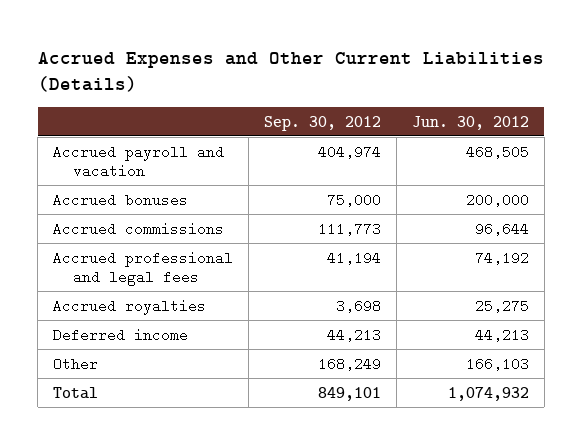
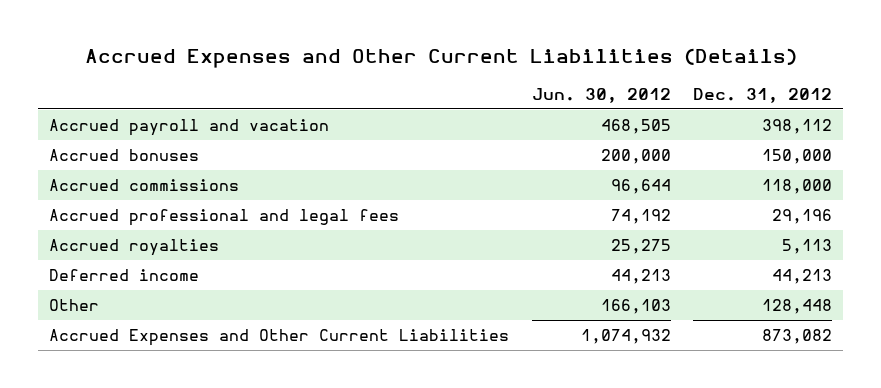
- | Sep. 30, 2012 | Jun. 30, 2012
+ | Jun. 30, 2012 | Dec. 31, 2012
- Total | 849,101 | 1,074,932
+ Accrued Expenses and Other Current Liabilities | 1,074,932 | 873,082

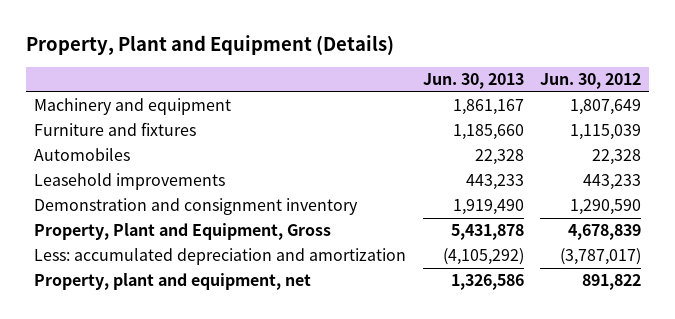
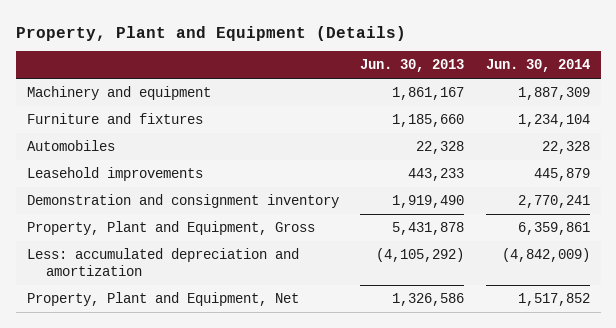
- | Jun. 30, 2013 | Jun. 30, 2012
+ | Jun. 30, 2013 | Jun. 30, 2014
- Property, plant and equipment, net | 1,326,586 | 891,822
+ Property, Plant and Equipment, Net | 1,326,586 | 1,517,852

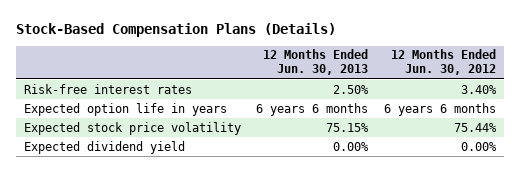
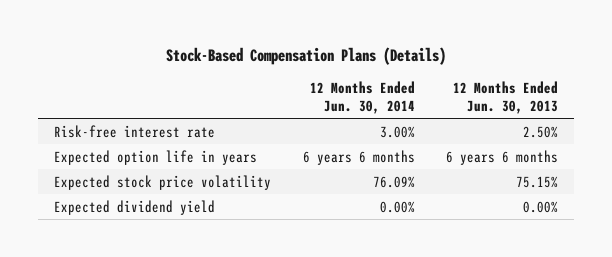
- | 12 Months Ended Jun. 30, 2013 | 12 Months Ended Jun. 30, 2012
+ | 12 Months Ended Jun. 30, 2014 | 12 Months Ended Jun. 30, 2013
- Risk-free interest rates | 2.50% | 3.40%
+ Risk-free interest rate | 3.00% | 2.50%

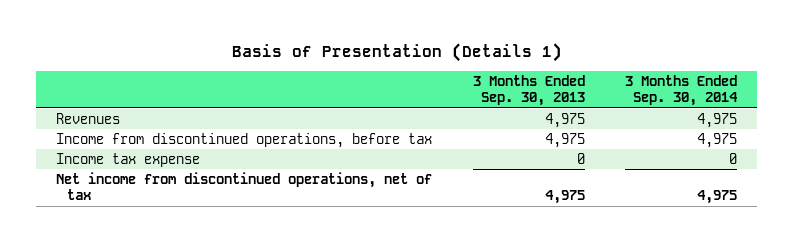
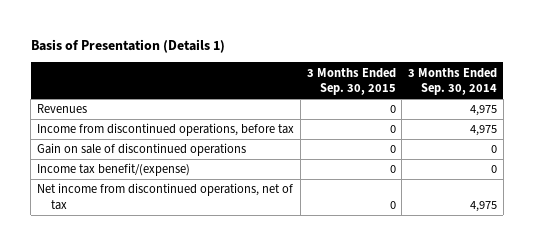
- | 3 Months Ended Sep. 30, 2013 | 3 Months Ended Sep. 30, 2014
+ | 3 Months Ended Sep. 30, 2015 | 3 Months Ended Sep. 30, 2014
- Income tax expense | 0 | 0
+ Gain on sale of discontinued operations | 0 | 0
+ Income tax benefit/(expense) | 0 | 0

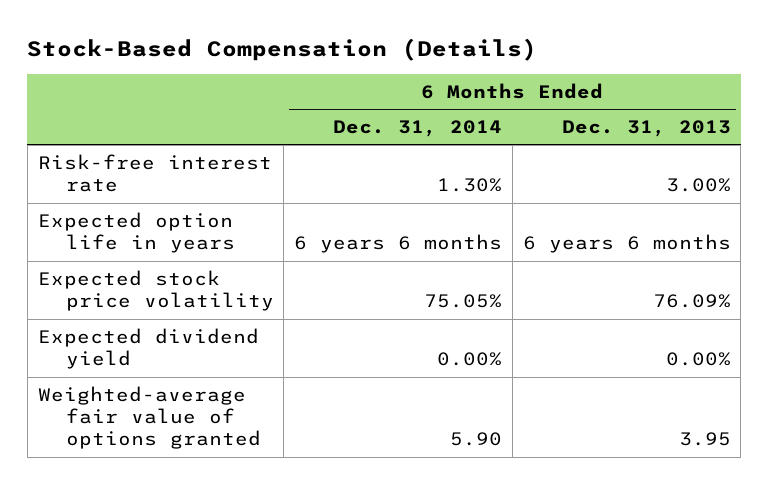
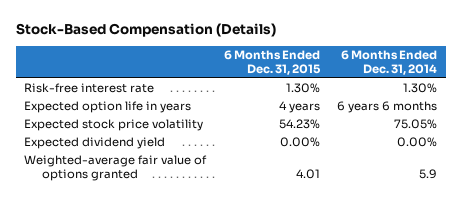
- | 6 Months Ended Dec. 31, 2014 | 6 Months Ended Dec. 31, 2013
+ | 6 Months Ended Dec. 31, 2015 | 6 Months Ended Dec. 31, 2014
- Weighted-average fair value of options granted | 5.90 | 3.95
+ Weighted-average fair value of options granted | 4.01 | 5.9

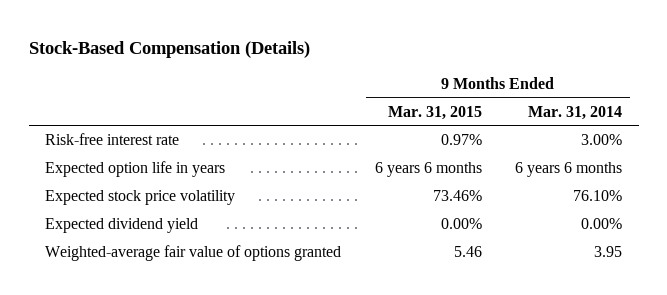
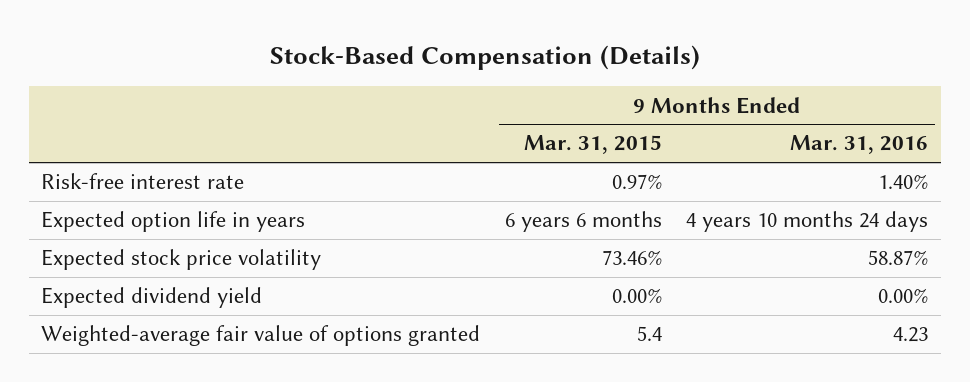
- | 9 Months Ended Mar. 31, 2015 | 9 Months Ended Mar. 31, 2014
+ | 9 Months Ended Mar. 31, 2015 | 9 Months Ended Mar. 31, 2016
- Weighted-average fair value of options granted | 5.46 | 3.95
+ Weighted-average fair value of options granted | 5.4 | 4.23

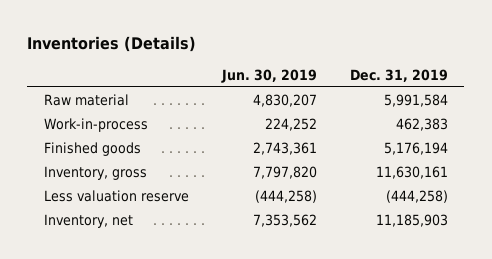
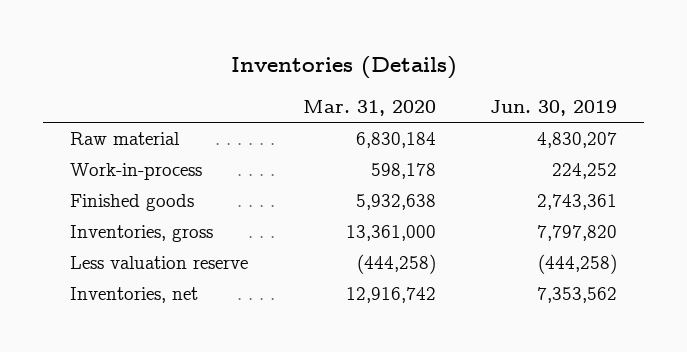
- | Jun. 30, 2019 | Dec. 31, 2019
+ | Mar. 31, 2020 | Jun. 30, 2019
- Inventory, gross | 7,797,820 | 11,630,161
+ Inventories, gross | 13,361,000 | 7,797,820
- Inventory, net | 7,353,562 | 11,185,903
+ Inventories, net | 12,916,742 | 7,353,562

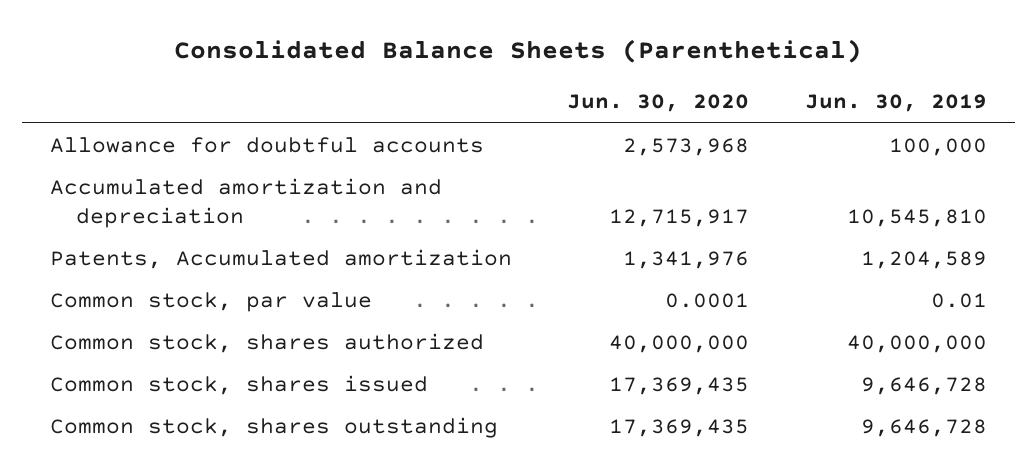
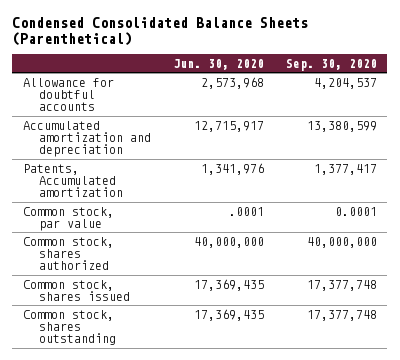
- Consolidated Balance Sheets (Parenthetical)
+ Condensed Consolidated Balance Sheets (Parenthetical)
- | Jun. 30, 2020 | Jun. 30, 2019
+ | Jun. 30, 2020 | Sep. 30, 2020
- Common stock, par value | 0.0001 | 0.01
+ Common stock, par value | .0001 | 0.0001

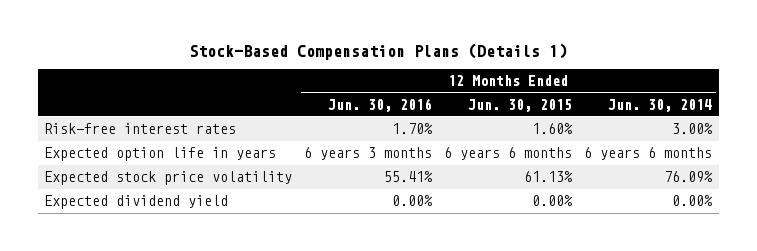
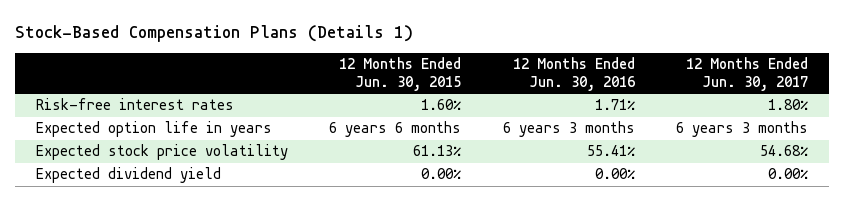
- | 12 Months Ended Jun. 30, 2016 | 12 Months Ended Jun. 30, 2015 | 12 Months Ended Jun. 30, 2014
+ | 12 Months Ended Jun. 30, 2015 | 12 Months Ended Jun. 30, 2016 | 12 Months Ended Jun. 30, 2017
- Risk-free interest rates | 1.70% | 1.60% | 3.00%
+ Risk-free interest rates | 1.60% | 1.71% | 1.80%

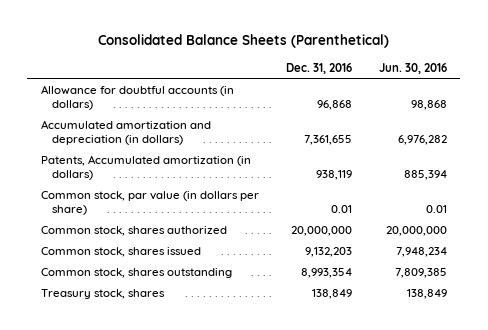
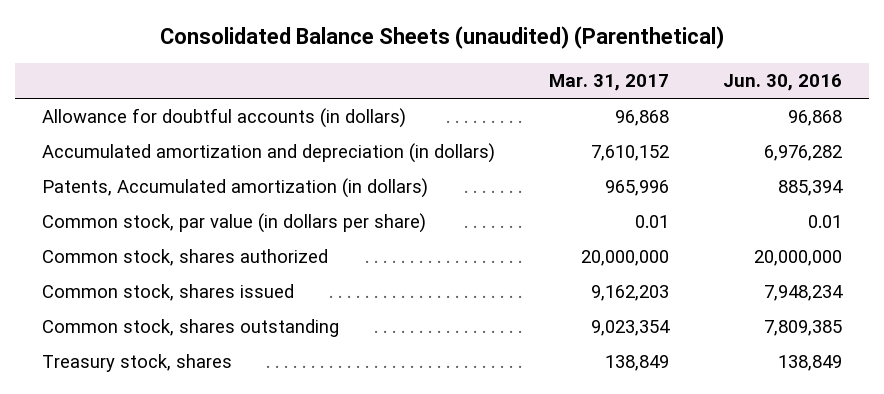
- Consolidated Balance Sheets (Parenthetical)
+ Consolidated Balance Sheets (unaudited) (Parenthetical)
- | Dec. 31, 2016 | Jun. 30, 2016
+ | Mar. 31, 2017 | Jun. 30, 2016
- Allowance for doubtful accounts (in dollars) | 96,868 | 98,868
+ Allowance for doubtful accounts (in dollars) | 96,868 | 96,868

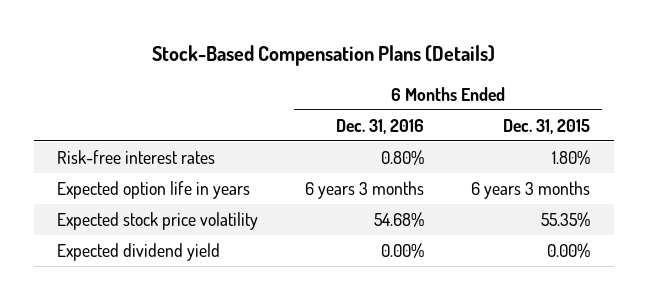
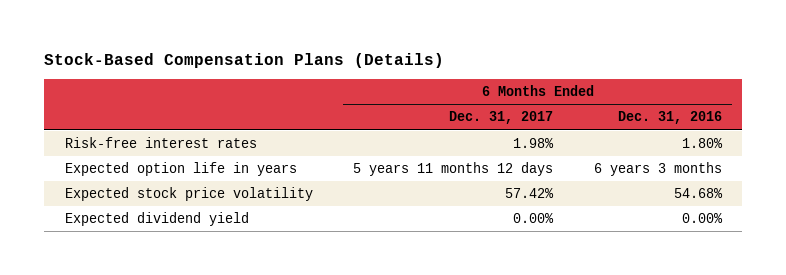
- | 6 Months Ended Dec. 31, 2016 | 6 Months Ended Dec. 31, 2015
+ | 6 Months Ended Dec. 31, 2017 | 6 Months Ended Dec. 31, 2016
- Risk-free interest rates | 0.80% | 1.80%
+ Risk-free interest rates | 1.98% | 1.80%

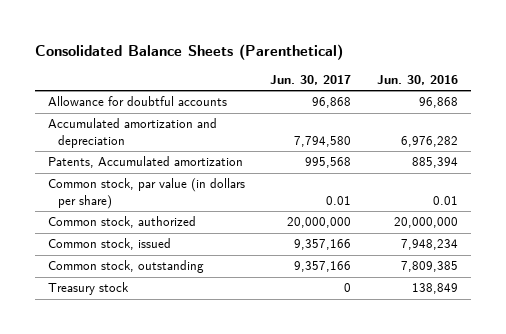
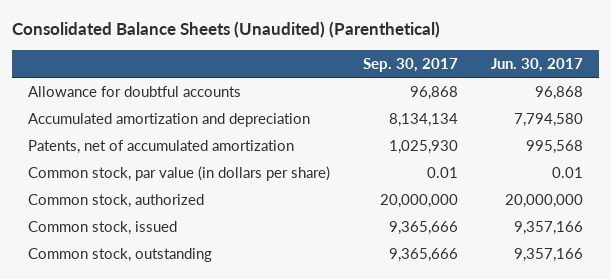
- Consolidated Balance Sheets (Parenthetical)
+ Consolidated Balance Sheets (Unaudited) (Parenthetical)
- | Jun. 30, 2017 | Jun. 30, 2016
+ | Sep. 30, 2017 | Jun. 30, 2017
- Patents, Accumulated amortization | 995,568 | 885,394
+ Patents, net of accumulated amortization | 1,025,930 | 995,568
- Treasury stock | 0 | 138,849

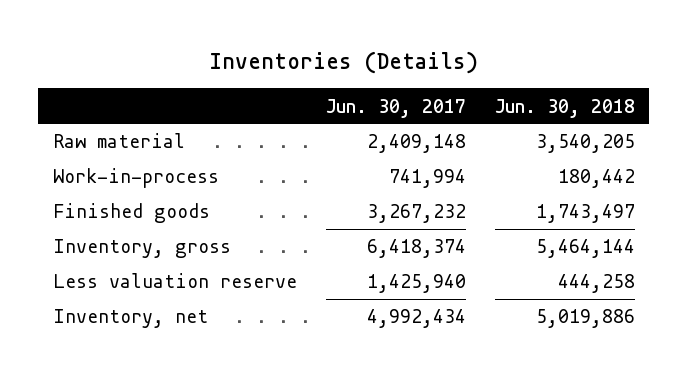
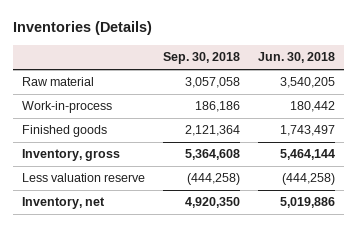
- | Jun. 30, 2017 | Jun. 30, 2018
+ | Sep. 30, 2018 | Jun. 30, 2018
- Less valuation reserve | 1,425,940 | 444,258
+ Less valuation reserve | (444,258) | (444,258)

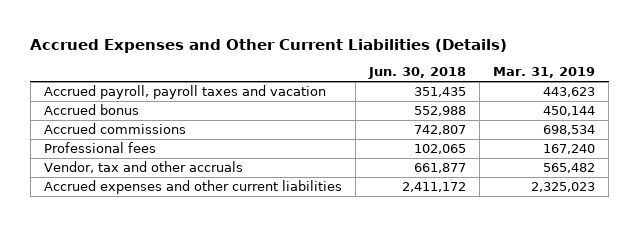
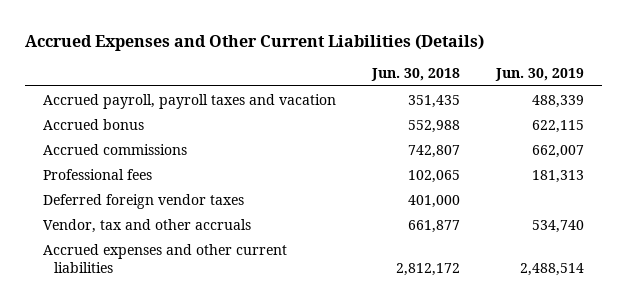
- | Jun. 30, 2018 | Mar. 31, 2019
+ | Jun. 30, 2018 | Jun. 30, 2019
+ Deferred foreign vendor taxes | 401,000 |
- Accrued expenses and other current liabilities | 2,411,172 | 2,325,023
+ Accrued expenses and other current liabilities | 2,812,172 | 2,488,514

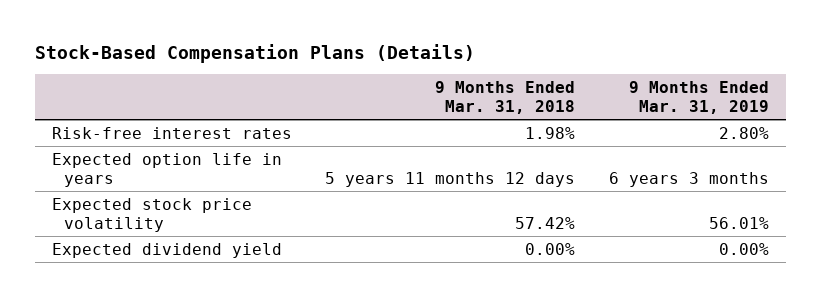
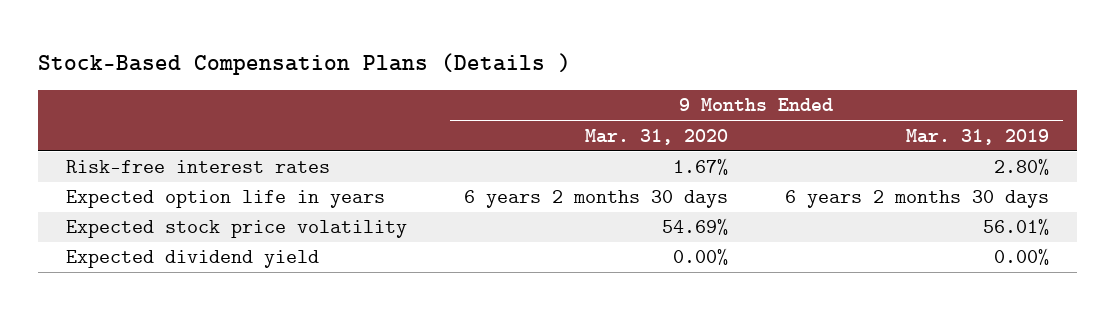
- Stock-Based Compensation Plans (Details)
+ Stock-Based Compensation Plans (Details )
- | 9 Months Ended Mar. 31, 2018 | 9 Months Ended Mar. 31, 2019
+ | 9 Months Ended Mar. 31, 2020 | 9 Months Ended Mar. 31, 2019
- Expected option life in years | 5 years 11 months 12 days | 6 years 3 months
+ Expected option life in years | 6 years 2 months 30 days | 6 years 2 months 30 days

